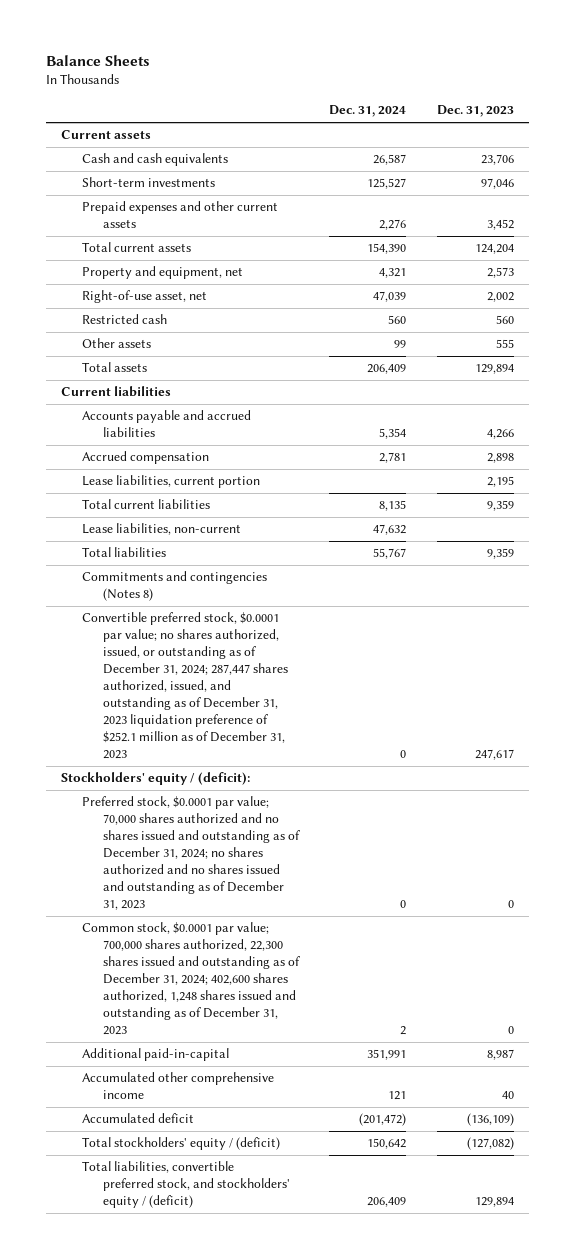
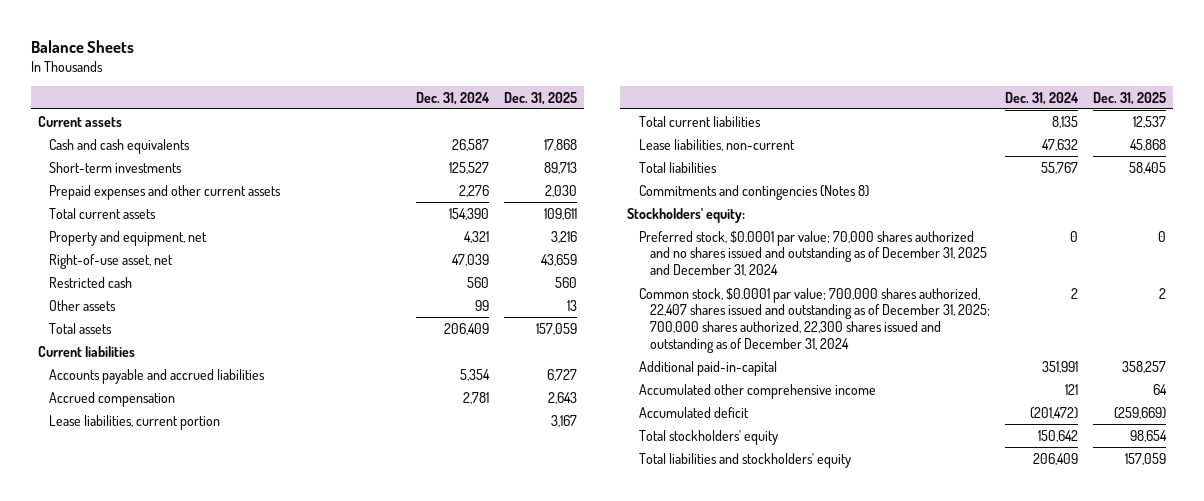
- | Dec. 31, 2024 | Dec. 31, 2023
+ | Dec. 31, 2024 | Dec. 31, 2025
- Convertible preferred stock, $0.0001 par value; no shares authorized, issued, or outstanding as of December 31, 2024; 287,447 shares authorized, issued, and outstanding as of December 31, 2023 liquidation preference of $252.1 million as of December 31, 2023 | 0 | 247,617
- Stockholders' equity / (deficit):
- Preferred stock, $0.0001 par value; 70,000 shares authorized and no shares issued and outstanding as of December 31, 2024; no shares authorized and no shares issued and outstanding as of December 31, 2023 | 0 | 0
- Common stock, $0.0001 par value; 700,000 shares authorized, 22,300 shares issued and outstanding as of December 31, 2024; 402,600 shares authorized, 1,248 shares issued and outstanding as of December 31, 2023 | 2 | 0
+ Stockholders' equity:
+ Preferred stock, $0.0001 par value; 70,000 shares authorized and no shares issued and outstanding as of December 31, 2025 and December 31, 2024 | 0 | 0
+ Common stock, $0.0001 par value; 700,000 shares authorized, 22,407 shares issued and outstanding as of December 31, 2025; 700,000 shares authorized, 22,300 shares issued and outstanding as of December 31, 2024 | 2 | 2
- Total stockholders' equity / (deficit) | 150,642 | (127,082)
- Total liabilities, convertible preferred stock, and stockholders' equity / (deficit) | 206,409 | 129,894
+ Total stockholders' equity | 150,642 | 98,654
+ Total liabilities and stockholders' equity | 206,409 | 157,059

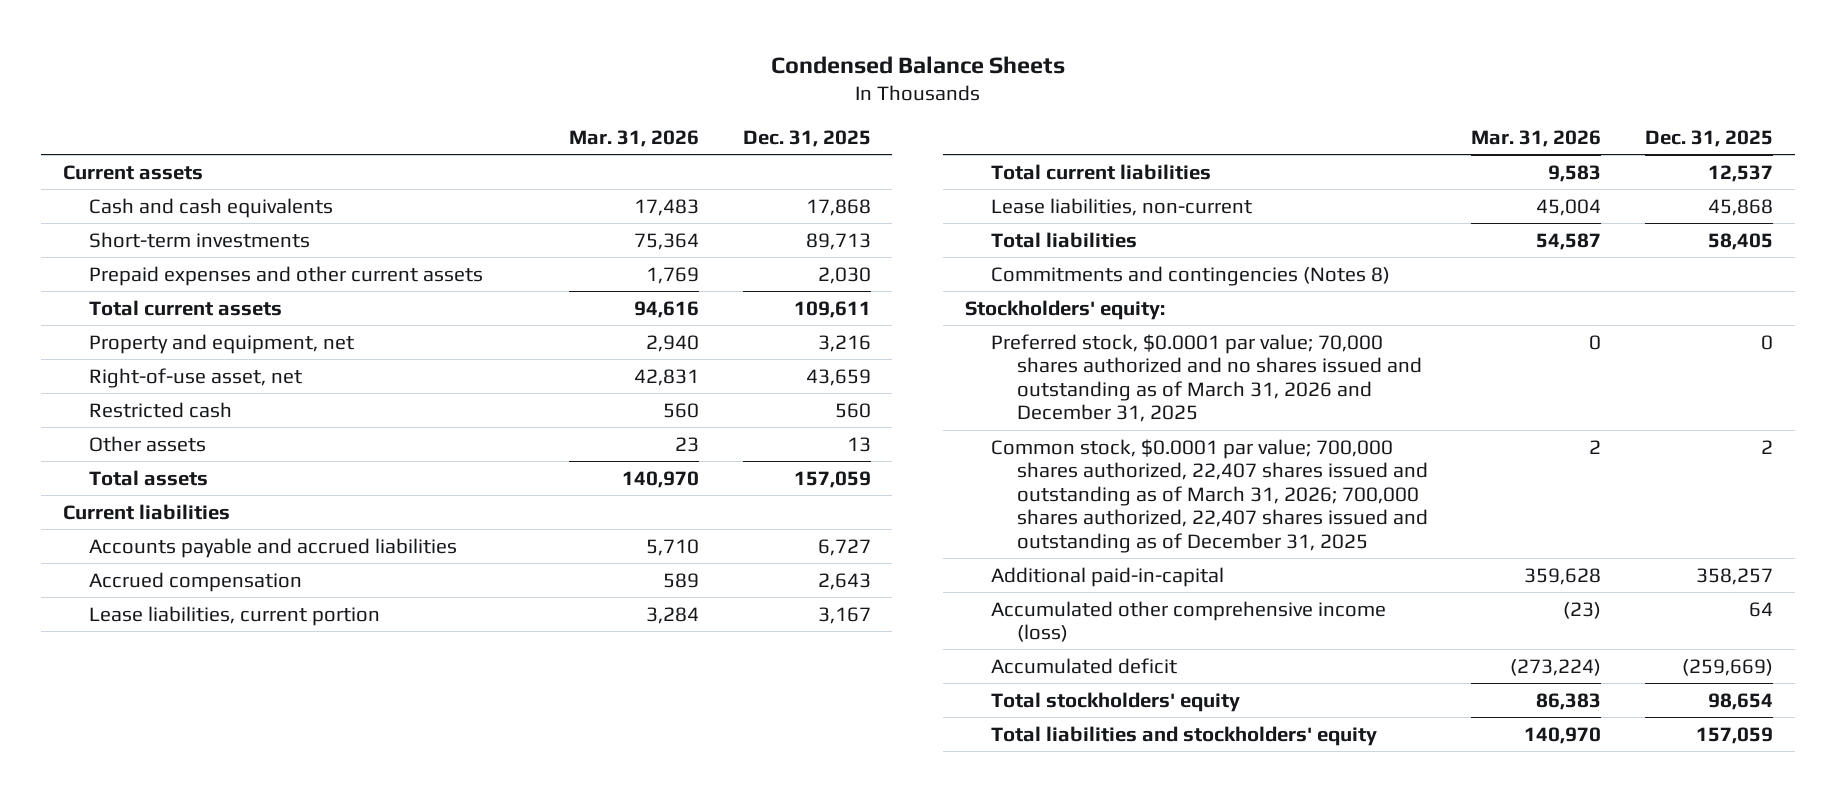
- Balance Sheets
+ Condensed Balance Sheets
- | Dec. 31, 2024 | Dec. 31, 2025
+ | Mar. 31, 2026 | Dec. 31, 2025
- Preferred stock, $0.0001 par value; 70,000 shares authorized and no shares issued and outstanding as of December 31, 2025 and December 31, 2024 | 0 | 0
- Common stock, $0.0001 par value; 700,000 shares authorized, 22,407 shares issued and outstanding as of December 31, 2025; 700,000 shares authorized, 22,300 shares issued and outstanding as of December 31, 2024 | 2 | 2
+ Preferred stock, $0.0001 par value; 70,000 shares authorized and no shares issued and outstanding as of March 31, 2026 and December 31, 2025 | 0 | 0
+ Common stock, $0.0001 par value; 700,000 shares authorized, 22,407 shares issued and outstanding as of March 31, 2026; 700,000 shares authorized, 22,407 shares issued and outstanding as of December 31, 2025 | 2 | 2
- Accumulated other comprehensive income | 121 | 64
+ Accumulated other comprehensive income (loss) | (23) | 64

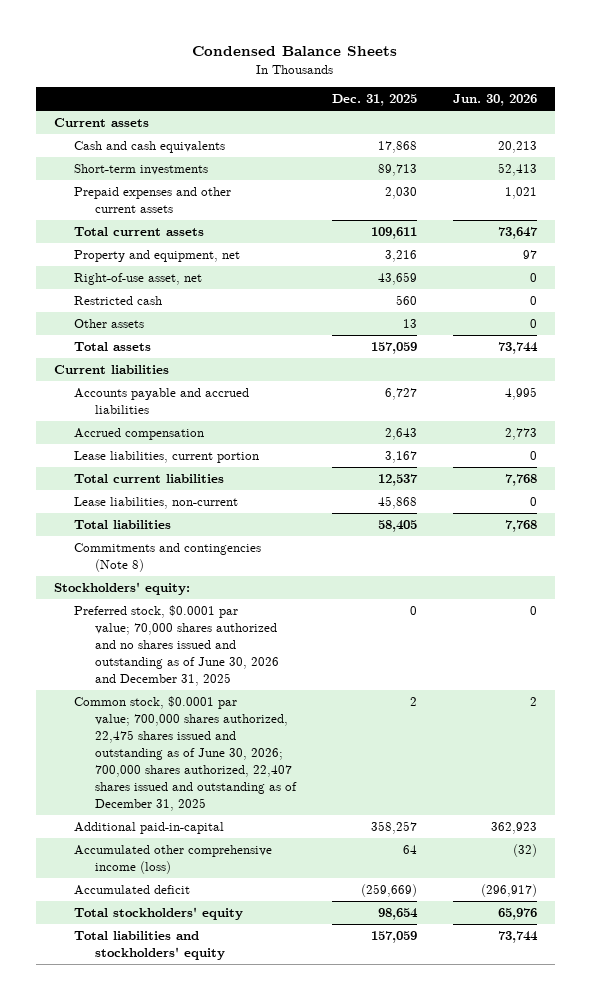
- | Mar. 31, 2026 | Dec. 31, 2025
+ | Dec. 31, 2025 | Jun. 30, 2026
- Commitments and contingencies (Notes 8)
+ Commitments and contingencies (Note 8)
- Preferred stock, $0.0001 par value; 70,000 shares authorized and no shares issued and outstanding as of March 31, 2026 and December 31, 2025 | 0 | 0
- Common stock, $0.0001 par value; 700,000 shares authorized, 22,407 shares issued and outstanding as of March 31, 2026; 700,000 shares authorized, 22,407 shares issued and outstanding as of December 31, 2025 | 2 | 2
+ Preferred stock, $0.0001 par value; 70,000 shares authorized and no shares issued and outstanding as of June 30, 2026 and December 31, 2025 | 0 | 0
+ Common stock, $0.0001 par value; 700,000 shares authorized, 22,475 shares issued and outstanding as of June 30, 2026; 700,000 shares authorized, 22,407 shares issued and outstanding as of December 31, 2025 | 2 | 2

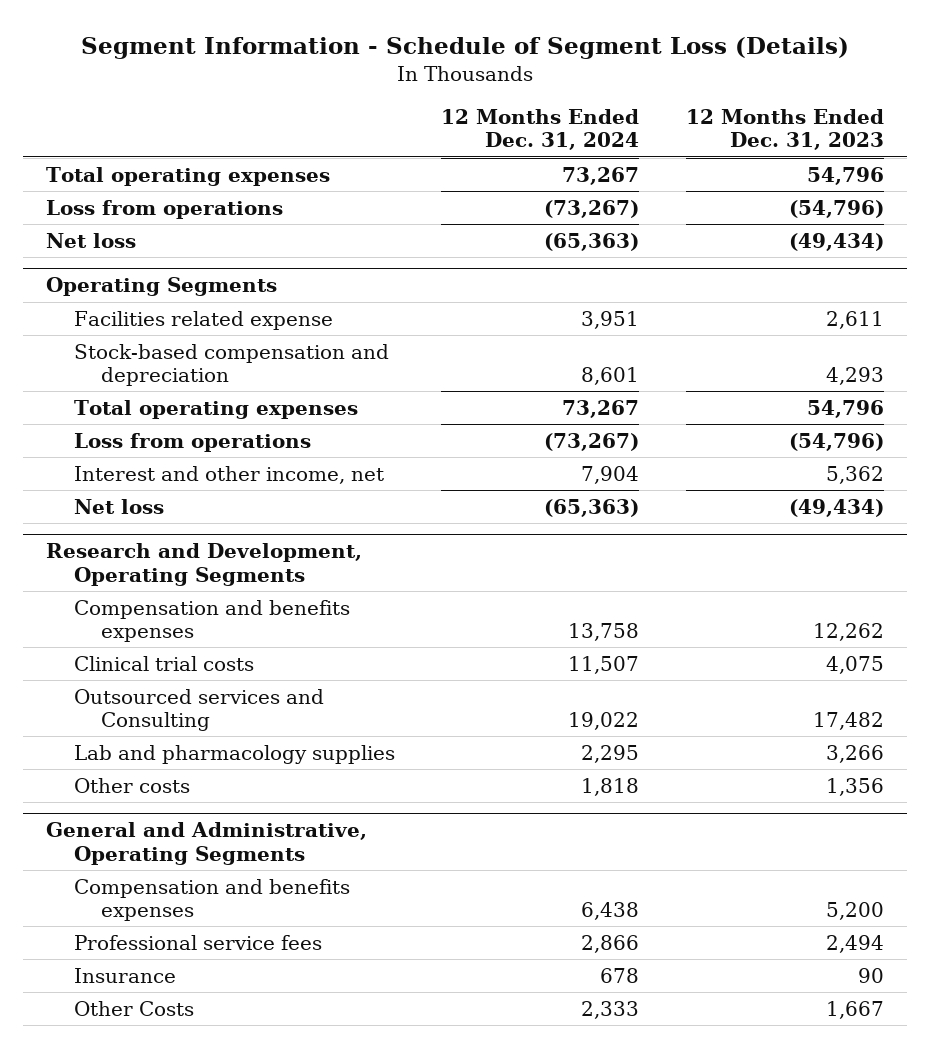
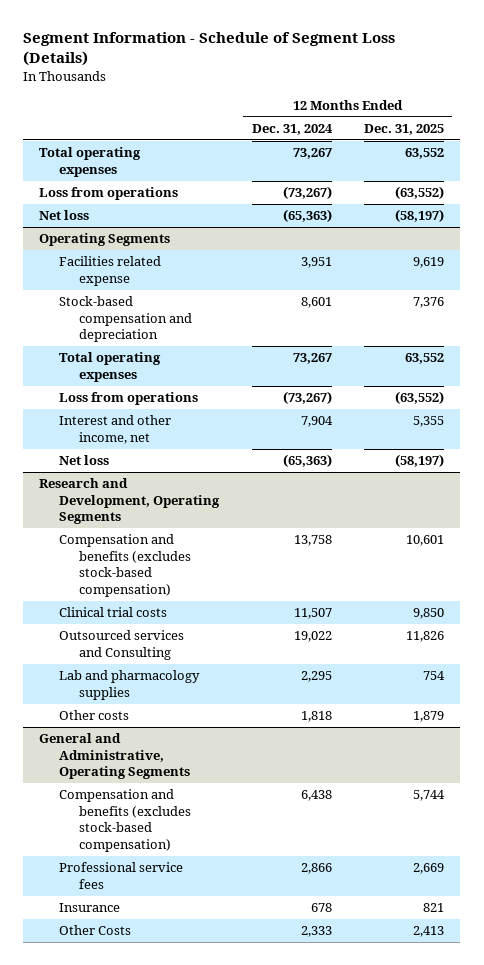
- | 12 Months Ended Dec. 31, 2024 | 12 Months Ended Dec. 31, 2023
+ | 12 Months Ended Dec. 31, 2024 | 12 Months Ended Dec. 31, 2025
@ Research and Development, Operating Segments
- Compensation and benefits expenses | 13,758 | 12,262
+ Compensation and benefits (excludes stock-based compensation) | 13,758 | 10,601
@ General and Administrative, Operating Segments
- Compensation and benefits expenses | 6,438 | 5,200
+ Compensation and benefits (excludes stock-based compensation) | 6,438 | 5,744

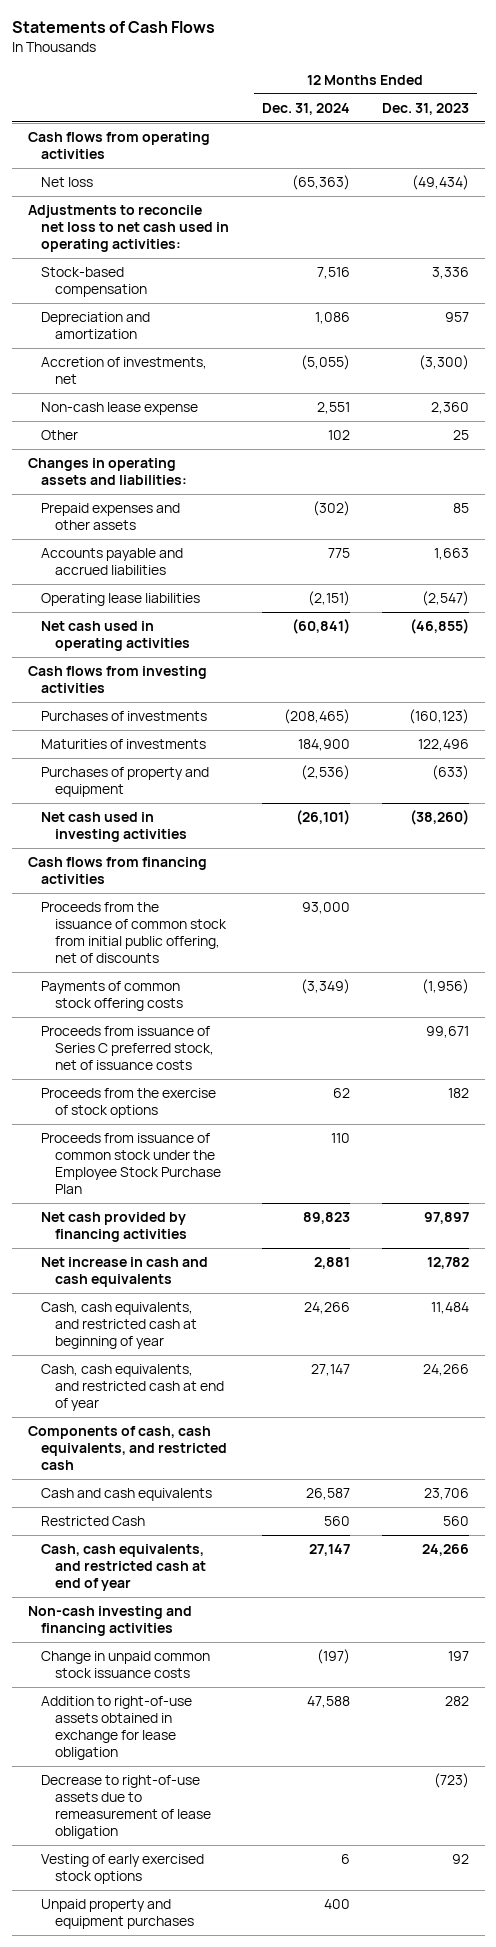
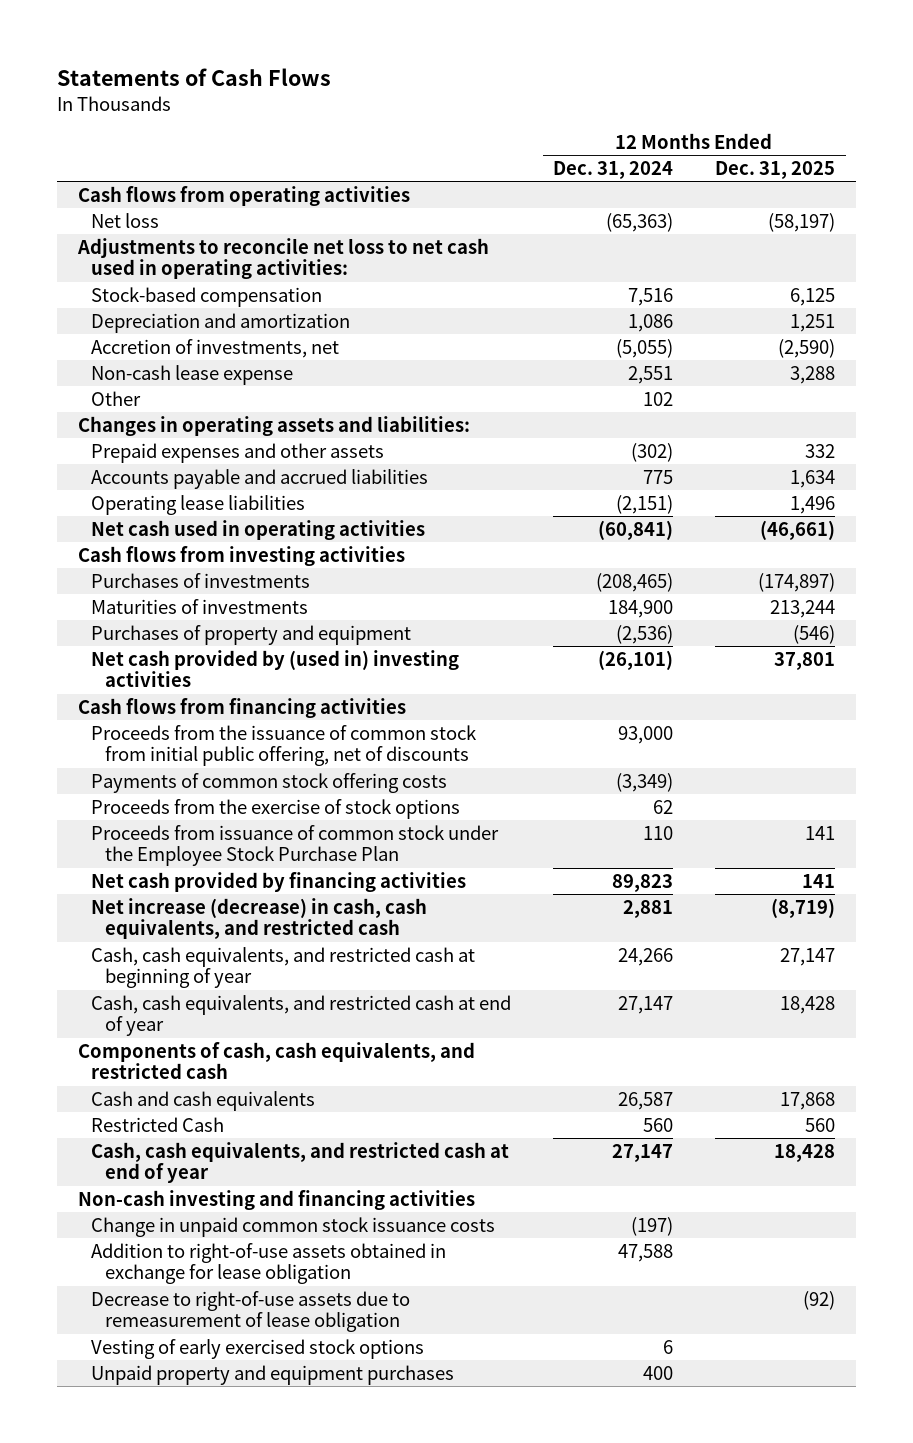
- | 12 Months Ended Dec. 31, 2024 | 12 Months Ended Dec. 31, 2023
+ | 12 Months Ended Dec. 31, 2024 | 12 Months Ended Dec. 31, 2025
- Net cash used in investing activities | (26,101) | (38,260)
+ Net cash provided by (used in) investing activities | (26,101) | 37,801
- Proceeds from issuance of Series C preferred stock, net of issuance costs | | 99,671
- Net increase in cash and cash equivalents | 2,881 | 12,782
+ Net increase (decrease) in cash, cash equivalents, and restricted cash | 2,881 | (8,719)

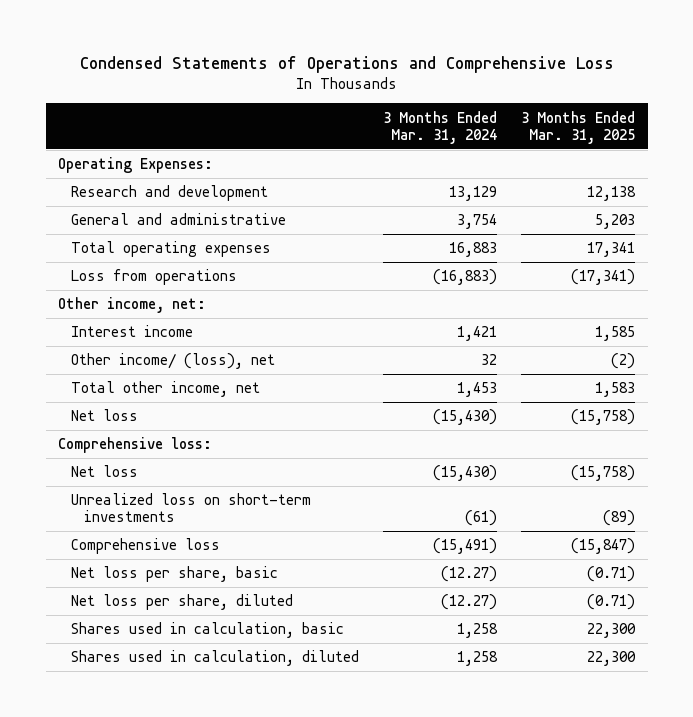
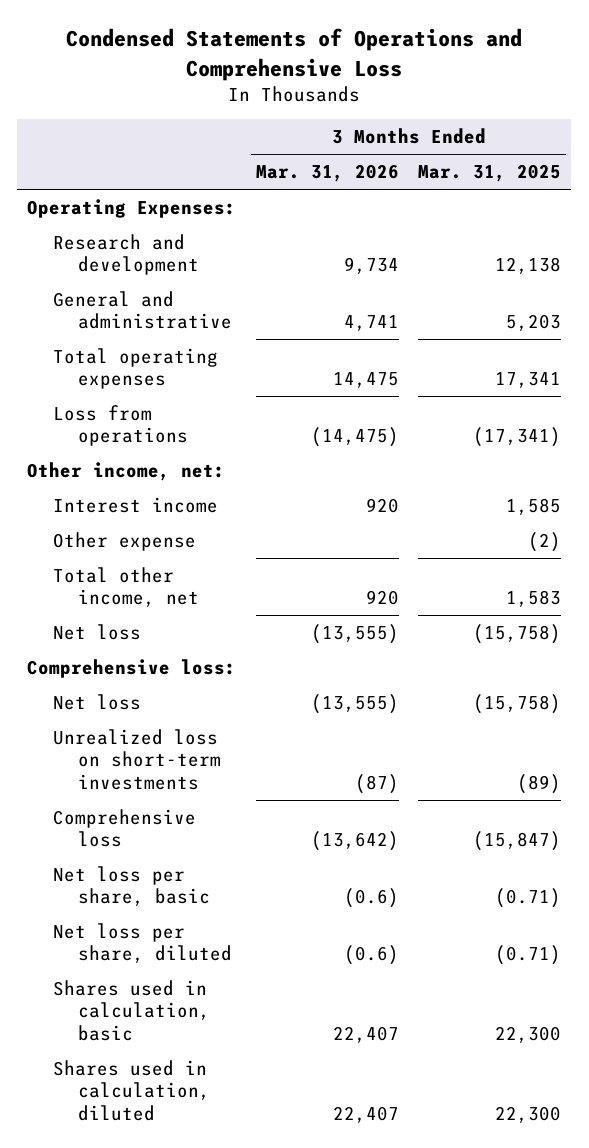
- | 3 Months Ended Mar. 31, 2024 | 3 Months Ended Mar. 31, 2025
+ | 3 Months Ended Mar. 31, 2026 | 3 Months Ended Mar. 31, 2025
- Other income/ (loss), net | 32 | (2)
+ Other expense | | (2)

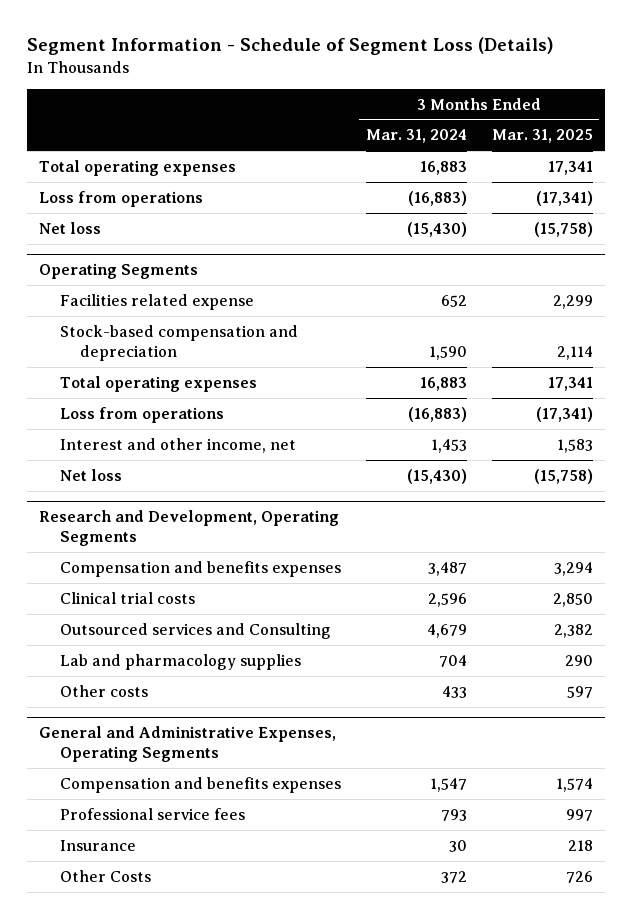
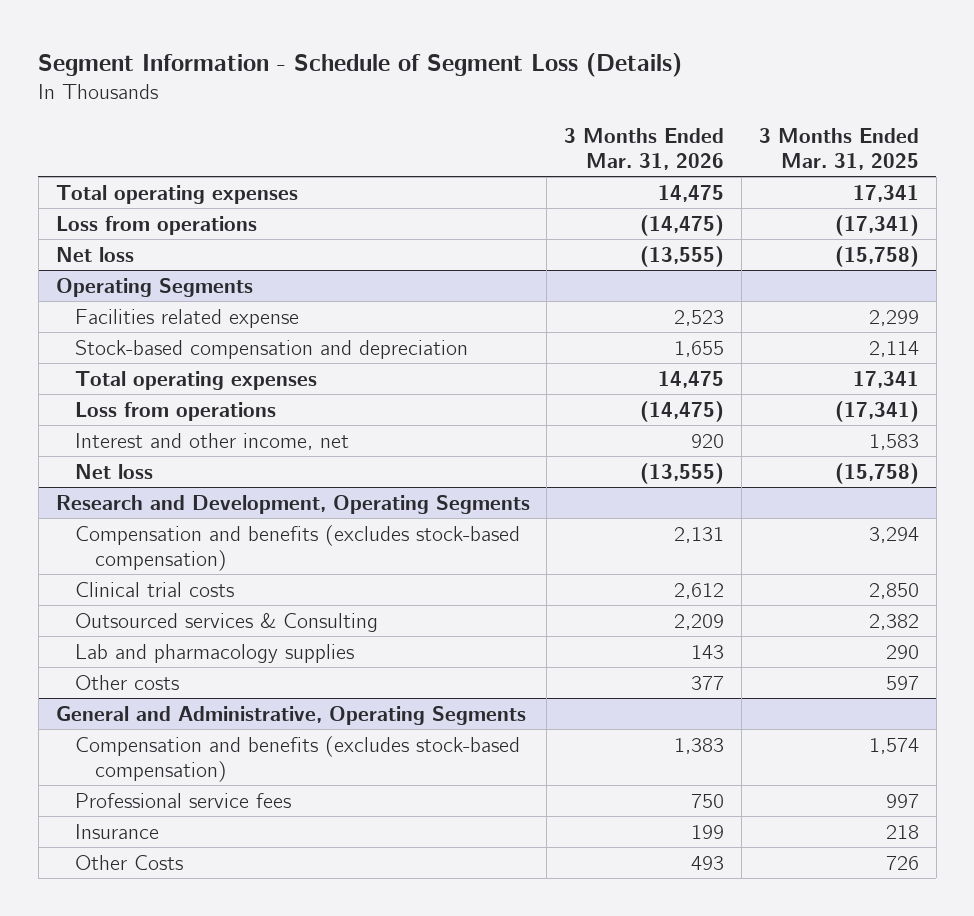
- | 3 Months Ended Mar. 31, 2024 | 3 Months Ended Mar. 31, 2025
+ | 3 Months Ended Mar. 31, 2026 | 3 Months Ended Mar. 31, 2025
@ Research and Development, Operating Segments
- Compensation and benefits expenses | 3,487 | 3,294
+ Compensation and benefits (excludes stock-based compensation) | 2,131 | 3,294
- Outsourced services and Consulting | 4,679 | 2,382
+ Outsourced services & Consulting | 2,209 | 2,382
- General and Administrative Expenses, Operating Segments
- Compensation and benefits expenses | 1,547 | 1,574
+ General and Administrative, Operating Segments
+ Compensation and benefits (excludes stock-based compensation) | 1,383 | 1,574

